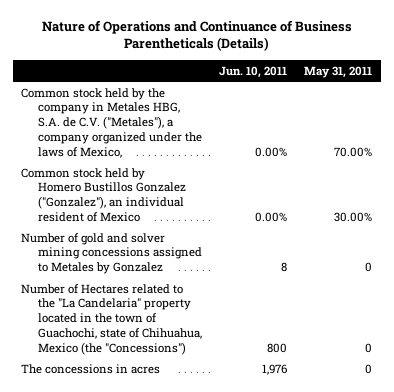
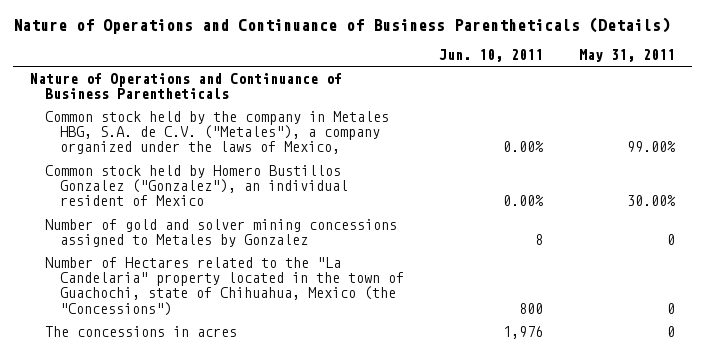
- Common stock held by the company in Metales HBG, S.A. de C.V. ("Metales"), a company organized under the laws of Mexico, | 0.00% | 70.00%
+ Nature of Operations and Continuance of Business Parentheticals
+ Common stock held by the company in Metales HBG, S.A. de C.V. ("Metales"), a company organized under the laws of Mexico, | 0.00% | 99.00%

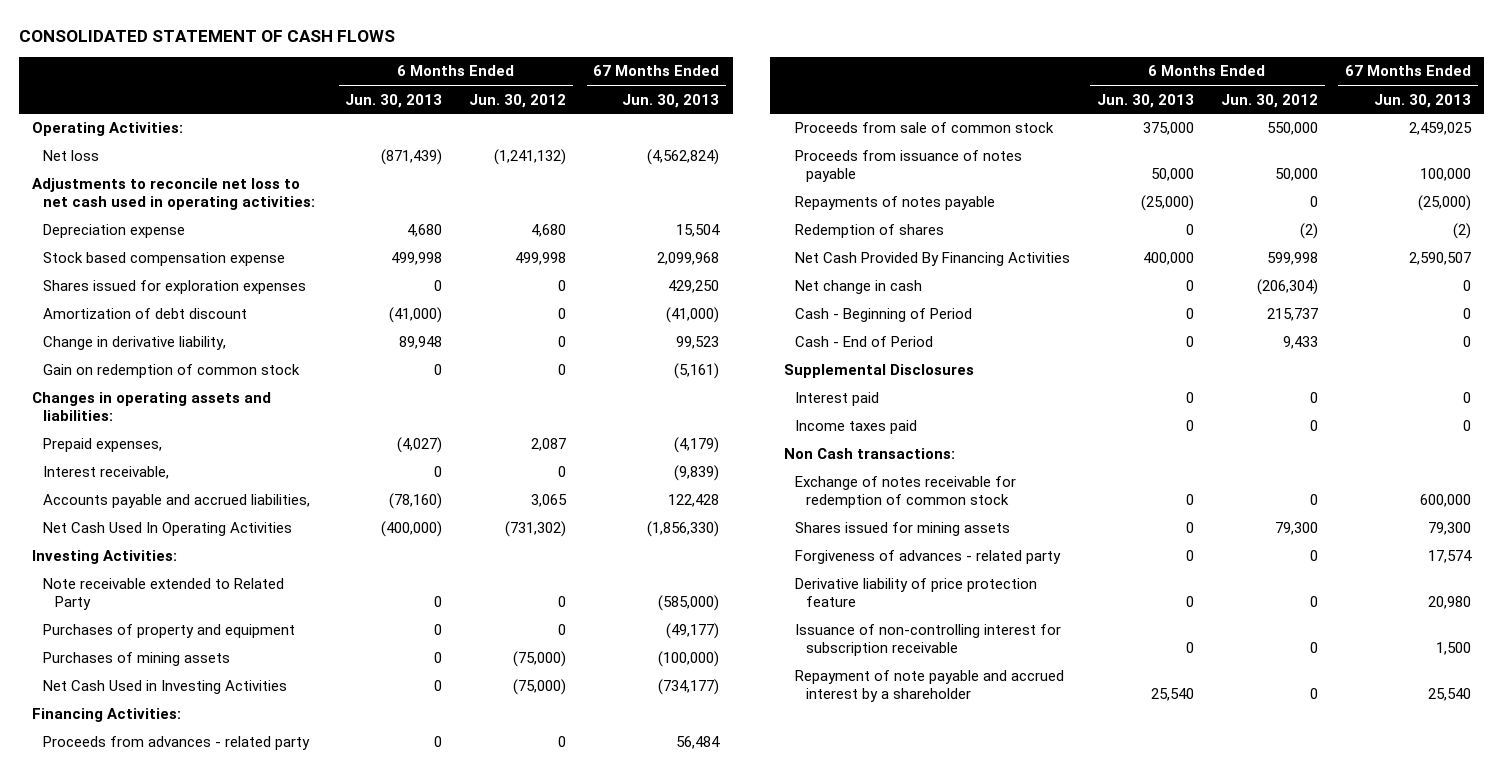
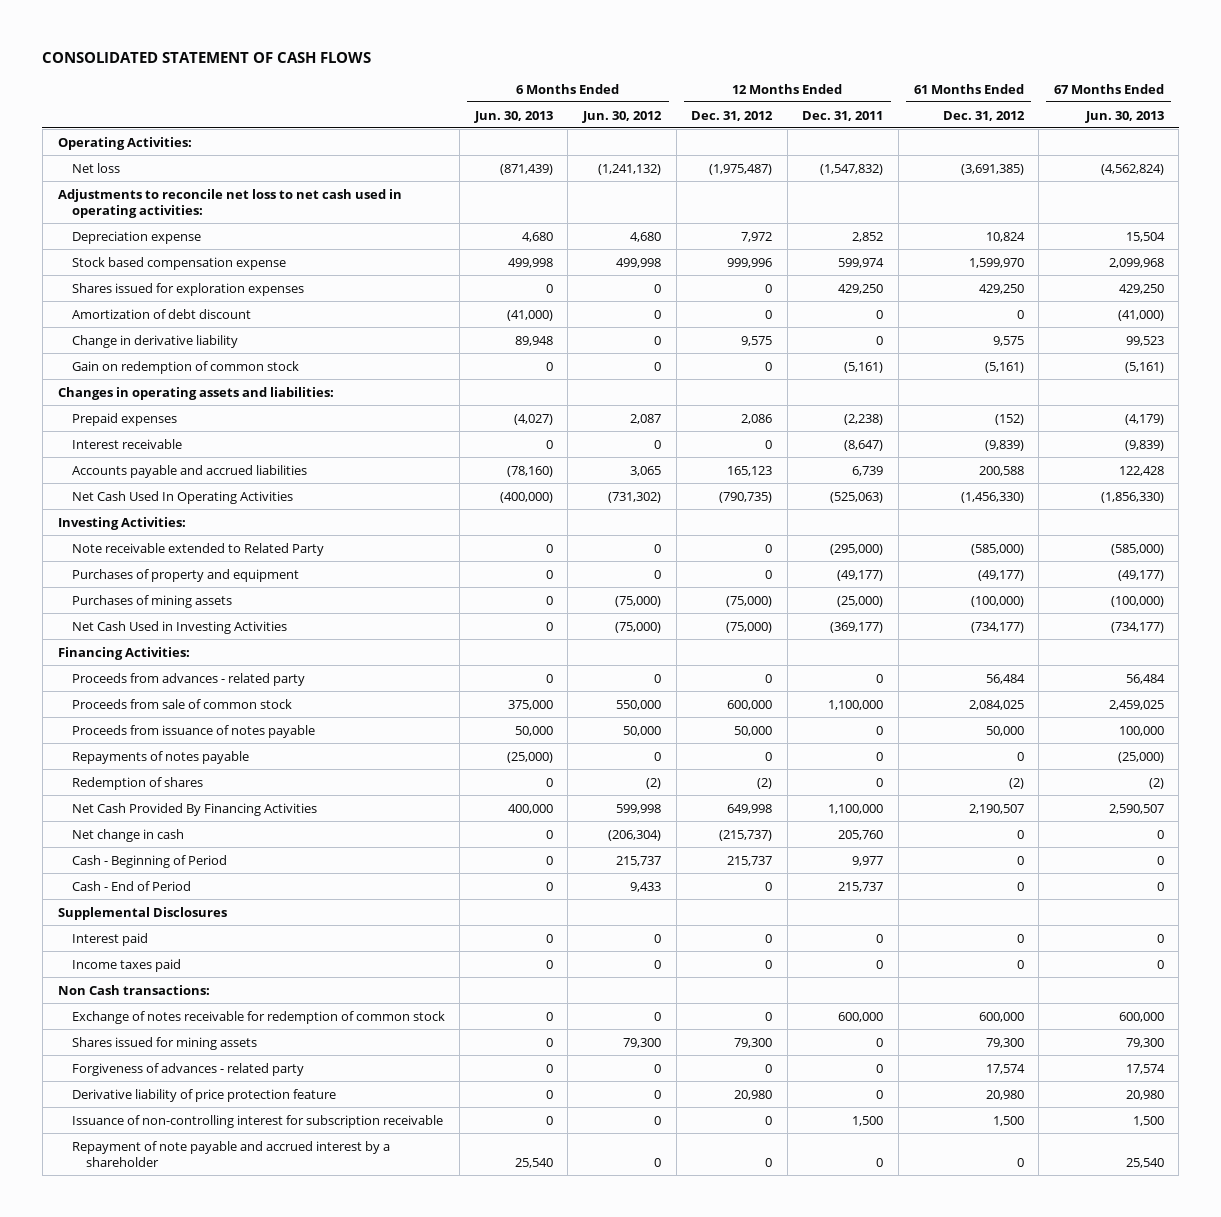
- | 6 Months Ended Jun. 30, 2013 | 6 Months Ended Jun. 30, 2012 | 67 Months Ended Jun. 30, 2013
+ | 6 Months Ended Jun. 30, 2013 | 6 Months Ended Jun. 30, 2012 | 12 Months Ended Dec. 31, 2012 | 12 Months Ended Dec. 31, 2011 | 61 Months Ended Dec. 31, 2012 | 67 Months Ended Jun. 30, 2013
- Change in derivative liability, | 89,948 | 0 | 99,523
+ Change in derivative liability | 89,948 | 0 | 9,575 | 0 | 9,575 | 99,523
- Prepaid expenses, | (4,027) | 2,087 | (4,179)
- Interest receivable, | 0 | 0 | (9,839)
- Accounts payable and accrued liabilities, | (78,160) | 3,065 | 122,428
+ Prepaid expenses | (4,027) | 2,087 | 2,086 | (2,238) | (152) | (4,179)
+ Interest receivable | 0 | 0 | 0 | (8,647) | (9,839) | (9,839)
+ Accounts payable and accrued liabilities | (78,160) | 3,065 | 165,123 | 6,739 | 200,588 | 122,428

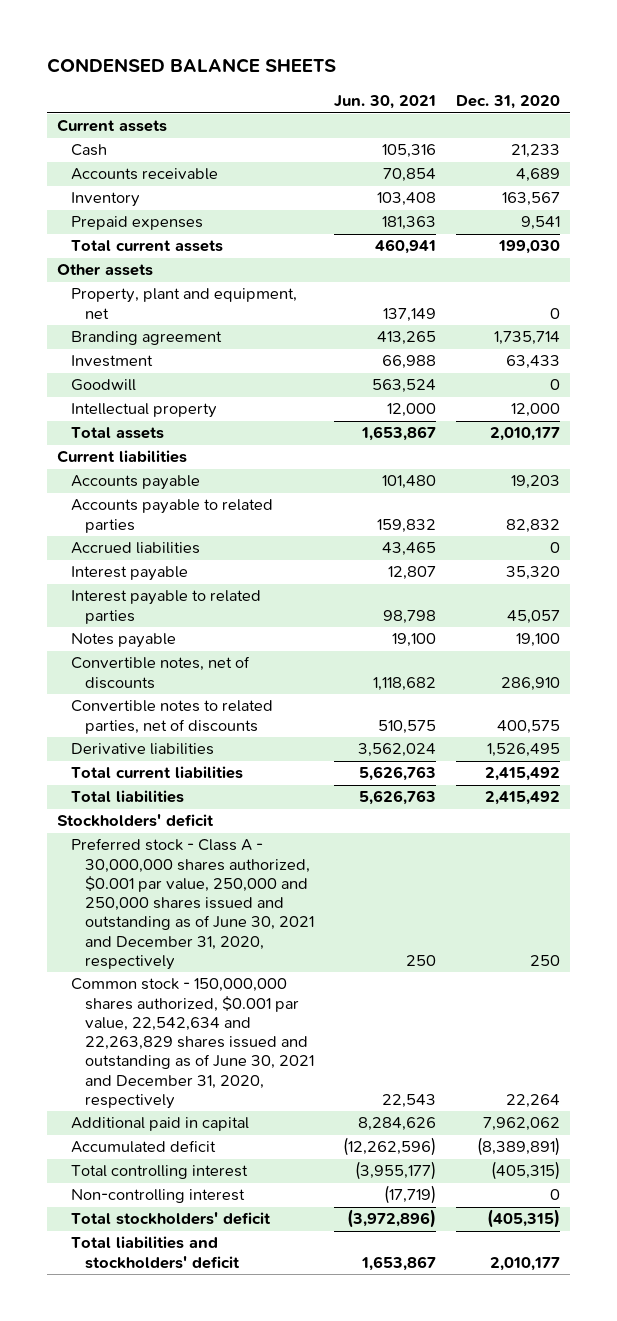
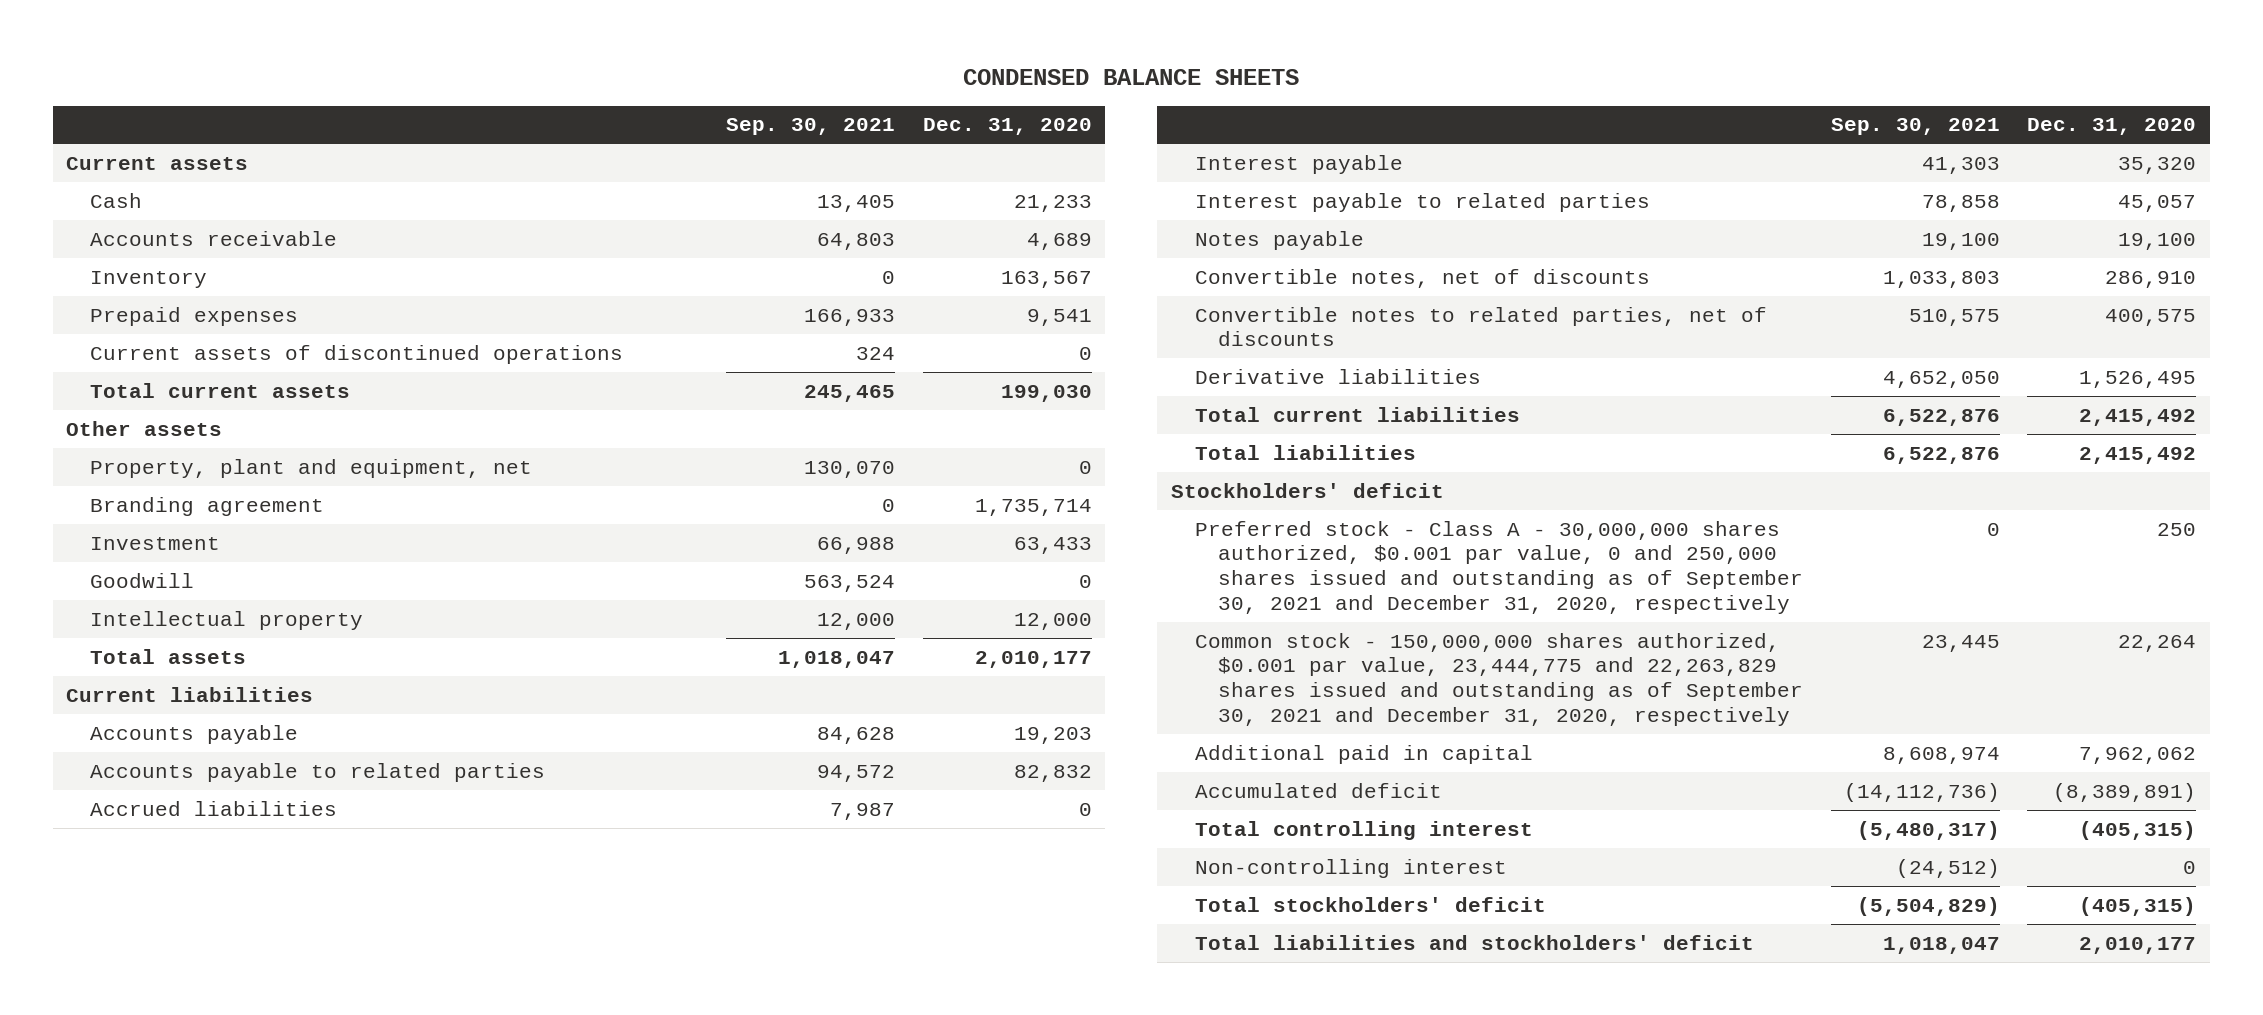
- | Jun. 30, 2021 | Dec. 31, 2020
+ | Sep. 30, 2021 | Dec. 31, 2020
+ Current assets of discontinued operations | 324 | 0
- Preferred stock - Class A - 30,000,000 shares authorized, $0.001 par value, 250,000 and 250,000 shares issued and outstanding as of June 30, 2021 and December 31, 2020, respectively | 250 | 250
- Common stock - 150,000,000 shares authorized, $0.001 par value, 22,542,634 and 22,263,829 shares issued and outstanding as of June 30, 2021 and December 31, 2020, respectively | 22,543 | 22,264
+ Preferred stock - Class A - 30,000,000 shares authorized, $0.001 par value, 0 and 250,000 shares issued and outstanding as of September 30, 2021 and December 31, 2020, respectively | 0 | 250
+ Common stock - 150,000,000 shares authorized, $0.001 par value, 23,444,775 and 22,263,829 shares issued and outstanding as of September 30, 2021 and December 31, 2020, respectively | 23,445 | 22,264

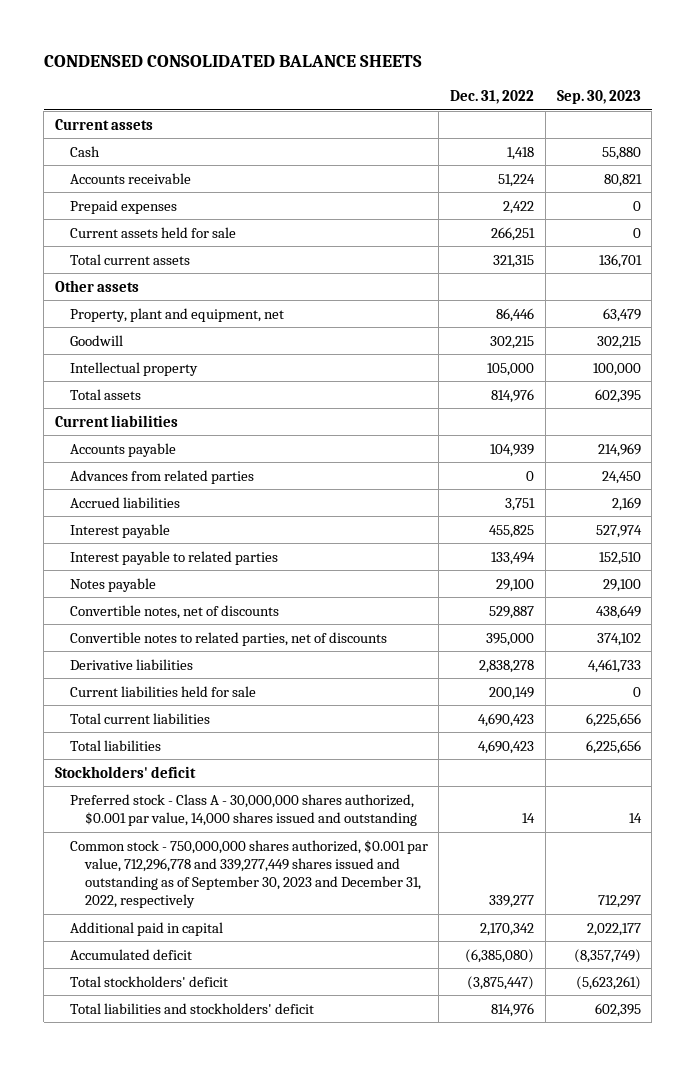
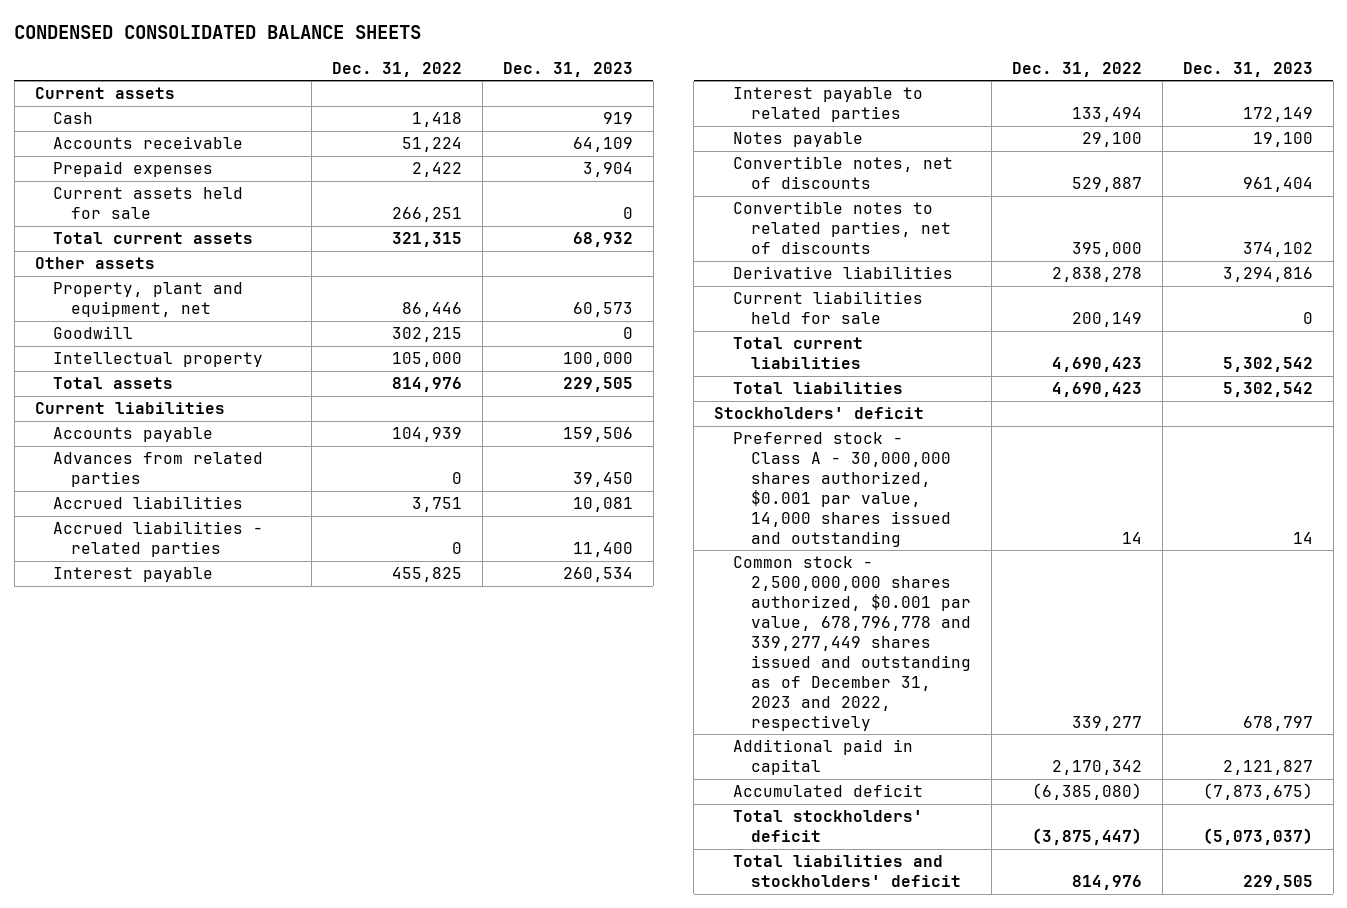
- | Dec. 31, 2022 | Sep. 30, 2023
+ | Dec. 31, 2022 | Dec. 31, 2023
+ Accrued liabilities - related parties | 0 | 11,400
- Common stock - 750,000,000 shares authorized, $0.001 par value, 712,296,778 and 339,277,449 shares issued and outstanding as of September 30, 2023 and December 31, 2022, respectively | 339,277 | 712,297
+ Common stock - 2,500,000,000 shares authorized, $0.001 par value, 678,796,778 and 339,277,449 shares issued and outstanding as of December 31, 2023 and 2022, respectively | 339,277 | 678,797

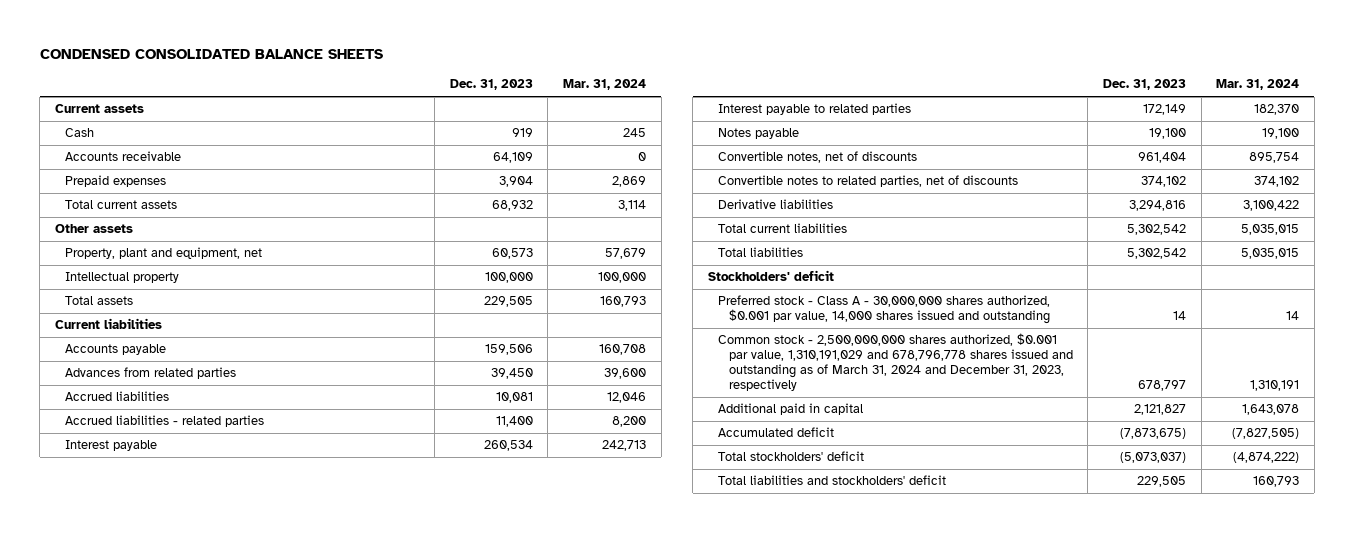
- | Dec. 31, 2022 | Dec. 31, 2023
+ | Dec. 31, 2023 | Mar. 31, 2024
- Current assets held for sale | 266,251 | 0
- Goodwill | 302,215 | 0
- Current liabilities held for sale | 200,149 | 0
- Common stock - 2,500,000,000 shares authorized, $0.001 par value, 678,796,778 and 339,277,449 shares issued and outstanding as of December 31, 2023 and 2022, respectively | 339,277 | 678,797
+ Common stock - 2,500,000,000 shares authorized, $0.001 par value, 1,310,191,029 and 678,796,778 shares issued and outstanding as of March 31, 2024 and December 31, 2023, respectively | 678,797 | 1,310,191

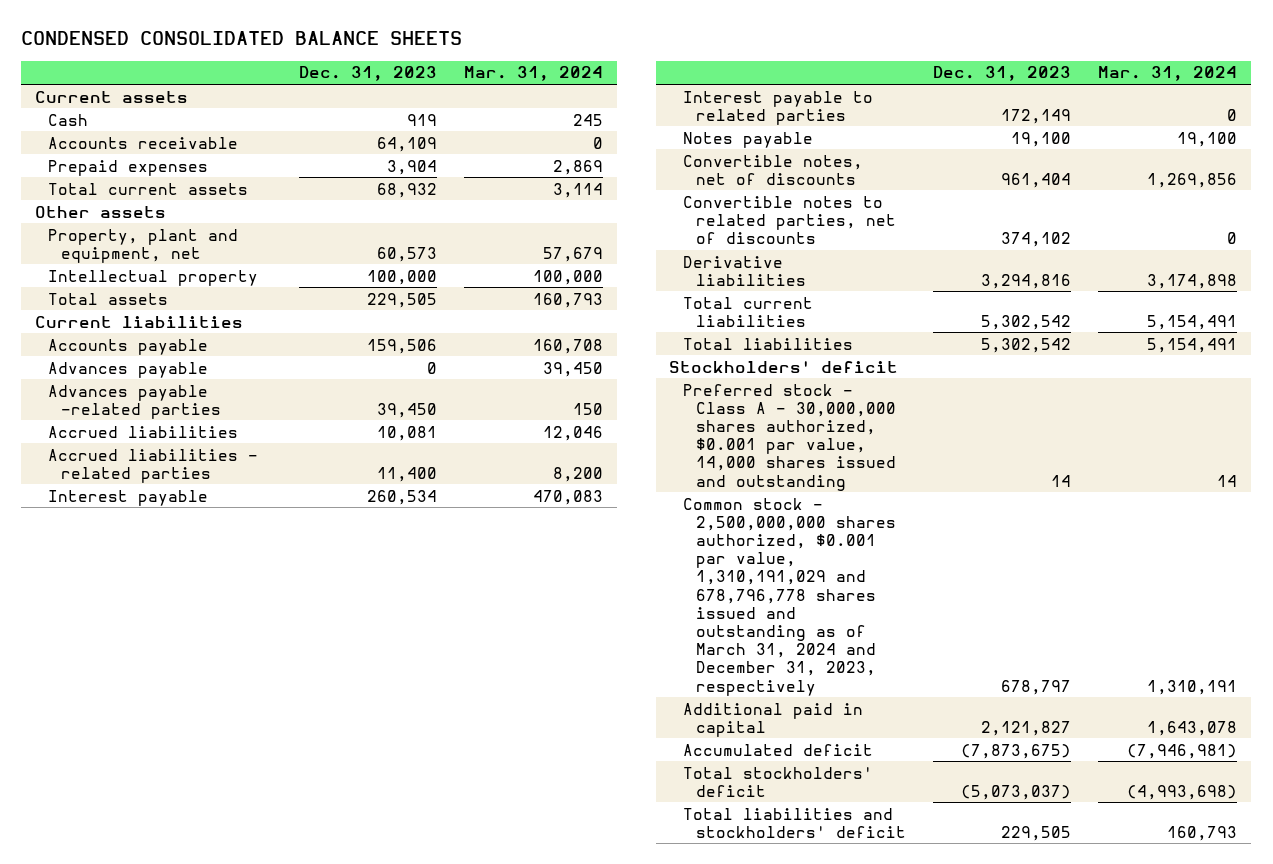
- Advances from related parties | 39,450 | 39,600
+ Advances payable | 0 | 39,450
+ Advances payable -related parties | 39,450 | 150
- Interest payable | 260,534 | 242,713
- Interest payable to related parties | 172,149 | 182,370
+ Interest payable | 260,534 | 470,083
+ Interest payable to related parties | 172,149 | 0
- Convertible notes, net of discounts | 961,404 | 895,754
- Convertible notes to related parties, net of discounts | 374,102 | 374,102
- Derivative liabilities | 3,294,816 | 3,100,422
- Total current liabilities | 5,302,542 | 5,035,015
- Total liabilities | 5,302,542 | 5,035,015
+ Convertible notes, net of discounts | 961,404 | 1,269,856
+ Convertible notes to related parties, net of discounts | 374,102 | 0
+ Derivative liabilities | 3,294,816 | 3,174,898
+ Total current liabilities | 5,302,542 | 5,154,491
+ Total liabilities | 5,302,542 | 5,154,491
- Accumulated deficit | (7,873,675) | (7,827,505)
- Total stockholders' deficit | (5,073,037) | (4,874,222)
+ Accumulated deficit | (7,873,675) | (7,946,981)
+ Total stockholders' deficit | (5,073,037) | (4,993,698)

